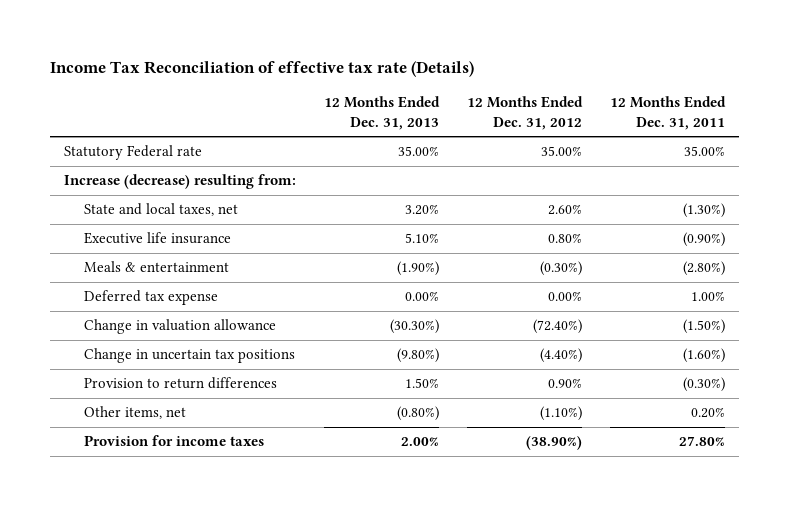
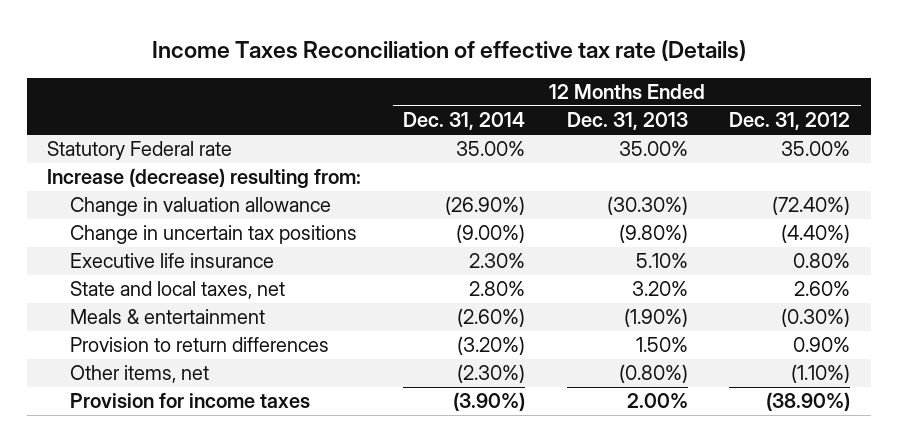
- Income Tax Reconciliation of effective tax rate (Details)
+ Income Taxes Reconciliation of effective tax rate (Details)
- | 12 Months Ended Dec. 31, 2013 | 12 Months Ended Dec. 31, 2012 | 12 Months Ended Dec. 31, 2011
+ | 12 Months Ended Dec. 31, 2014 | 12 Months Ended Dec. 31, 2013 | 12 Months Ended Dec. 31, 2012
- Deferred tax expense | 0.00% | 0.00% | 1.00%
moved down: Executive life insurance | 2.30% | 5.10% | 0.80%
moved down: State and local taxes, net | 2.80% | 3.20% | 2.60%
moved down: Meals & entertainment | (2.60%) | (1.90%) | (0.30%)

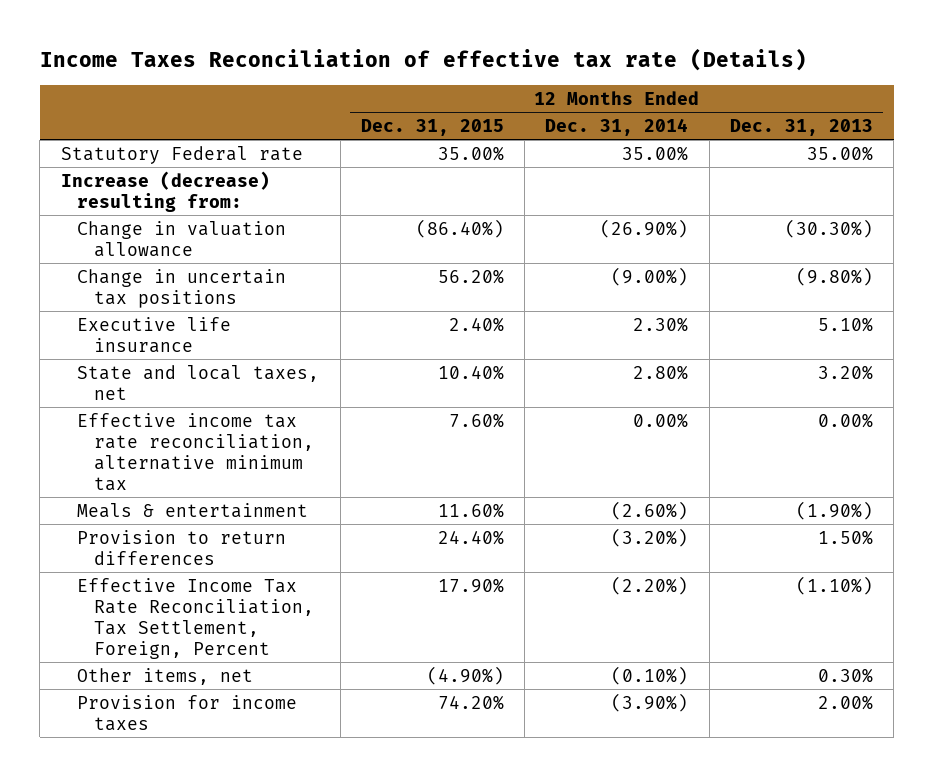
- | 12 Months Ended Dec. 31, 2014 | 12 Months Ended Dec. 31, 2013 | 12 Months Ended Dec. 31, 2012
+ | 12 Months Ended Dec. 31, 2015 | 12 Months Ended Dec. 31, 2014 | 12 Months Ended Dec. 31, 2013
+ Effective income tax rate reconciliation, alternative minimum tax | 7.60% | 0.00% | 0.00%
- Other items, net | (2.30%) | (0.80%) | (1.10%)
+ Effective Income Tax Rate Reconciliation, Tax Settlement, Foreign, Percent | 17.90% | (2.20%) | (1.10%)
+ Other items, net | (4.90%) | (0.10%) | 0.30%

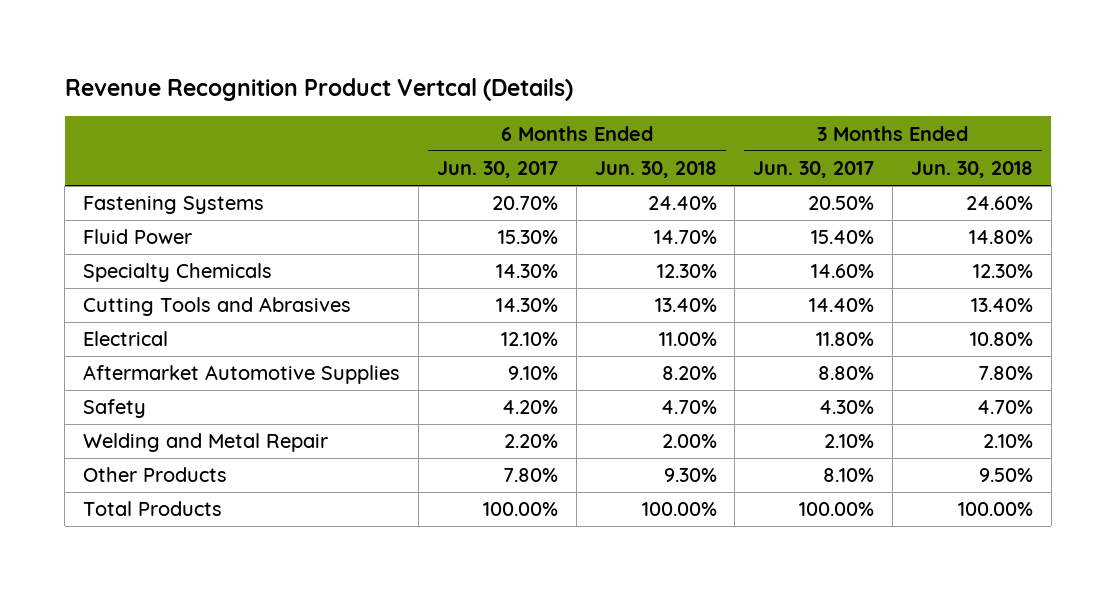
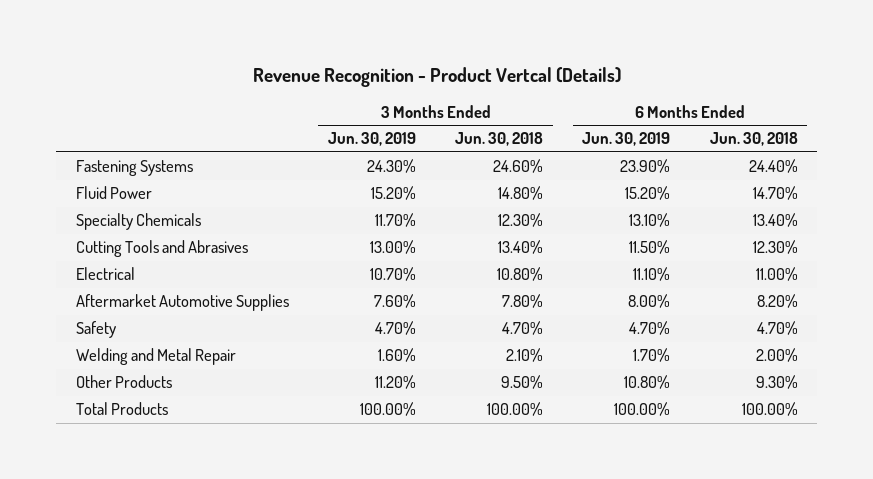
- Revenue Recognition Product Vertcal (Details)
+ Revenue Recognition - Product Vertcal (Details)
- | 6 Months Ended Jun. 30, 2017 | 6 Months Ended Jun. 30, 2018 | 3 Months Ended Jun. 30, 2017 | 3 Months Ended Jun. 30, 2018
+ | 3 Months Ended Jun. 30, 2019 | 3 Months Ended Jun. 30, 2018 | 6 Months Ended Jun. 30, 2019 | 6 Months Ended Jun. 30, 2018
- Specialty Chemicals | 14.30% | 12.30% | 14.60% | 12.30%
- Cutting Tools and Abrasives | 14.30% | 13.40% | 14.40% | 13.40%
+ Specialty Chemicals | 11.70% | 12.30% | 13.10% | 13.40%
+ Cutting Tools and Abrasives | 13.00% | 13.40% | 11.50% | 12.30%

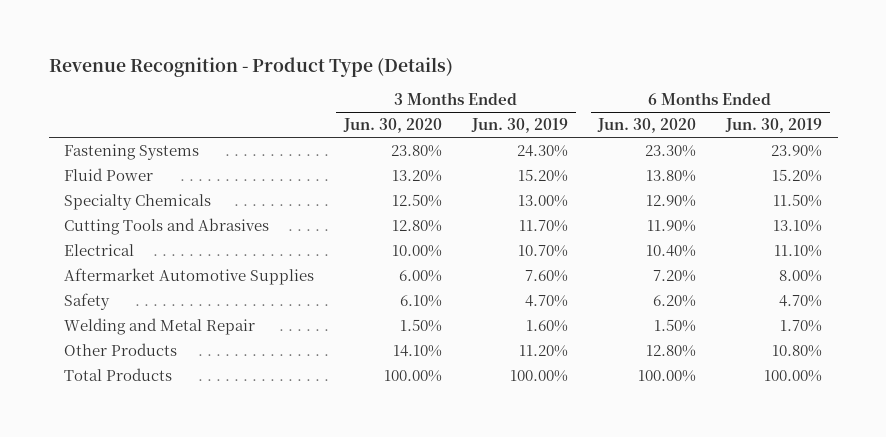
- Revenue Recognition - Product Vertcal (Details)
+ Revenue Recognition - Product Type (Details)
- | 3 Months Ended Jun. 30, 2019 | 3 Months Ended Jun. 30, 2018 | 6 Months Ended Jun. 30, 2019 | 6 Months Ended Jun. 30, 2018
+ | 3 Months Ended Jun. 30, 2020 | 3 Months Ended Jun. 30, 2019 | 6 Months Ended Jun. 30, 2020 | 6 Months Ended Jun. 30, 2019
- Specialty Chemicals | 11.70% | 12.30% | 13.10% | 13.40%
- Cutting Tools and Abrasives | 13.00% | 13.40% | 11.50% | 12.30%
+ Specialty Chemicals | 12.50% | 13.00% | 12.90% | 11.50%
+ Cutting Tools and Abrasives | 12.80% | 11.70% | 11.90% | 13.10%

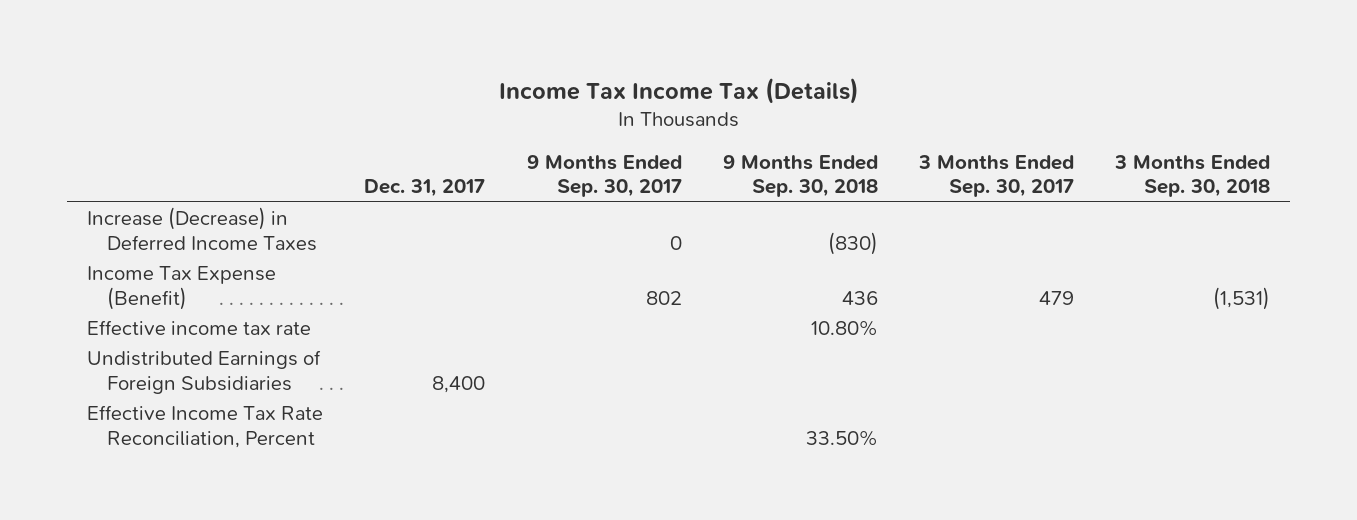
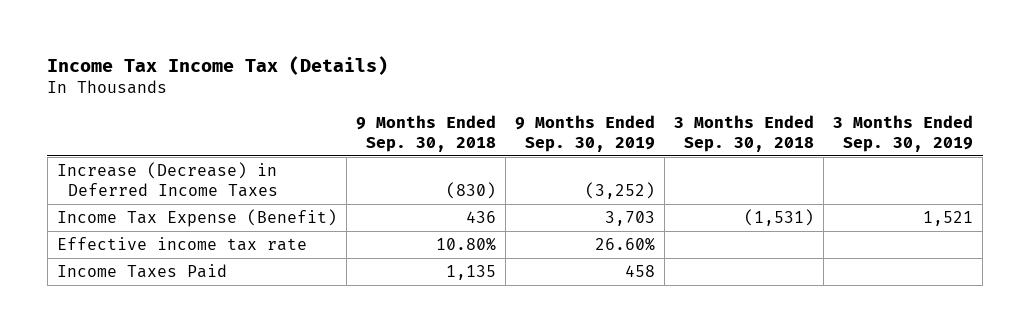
- | Dec. 31, 2017 | 9 Months Ended Sep. 30, 2017 | 9 Months Ended Sep. 30, 2018 | 3 Months Ended Sep. 30, 2017 | 3 Months Ended Sep. 30, 2018
+ | 9 Months Ended Sep. 30, 2018 | 9 Months Ended Sep. 30, 2019 | 3 Months Ended Sep. 30, 2018 | 3 Months Ended Sep. 30, 2019
- Undistributed Earnings of Foreign Subsidiaries | 8,400 | | | |
- Effective Income Tax Rate Reconciliation, Percent | | | 33.50% | |
+ Income Taxes Paid | 1,135 | 458 | |

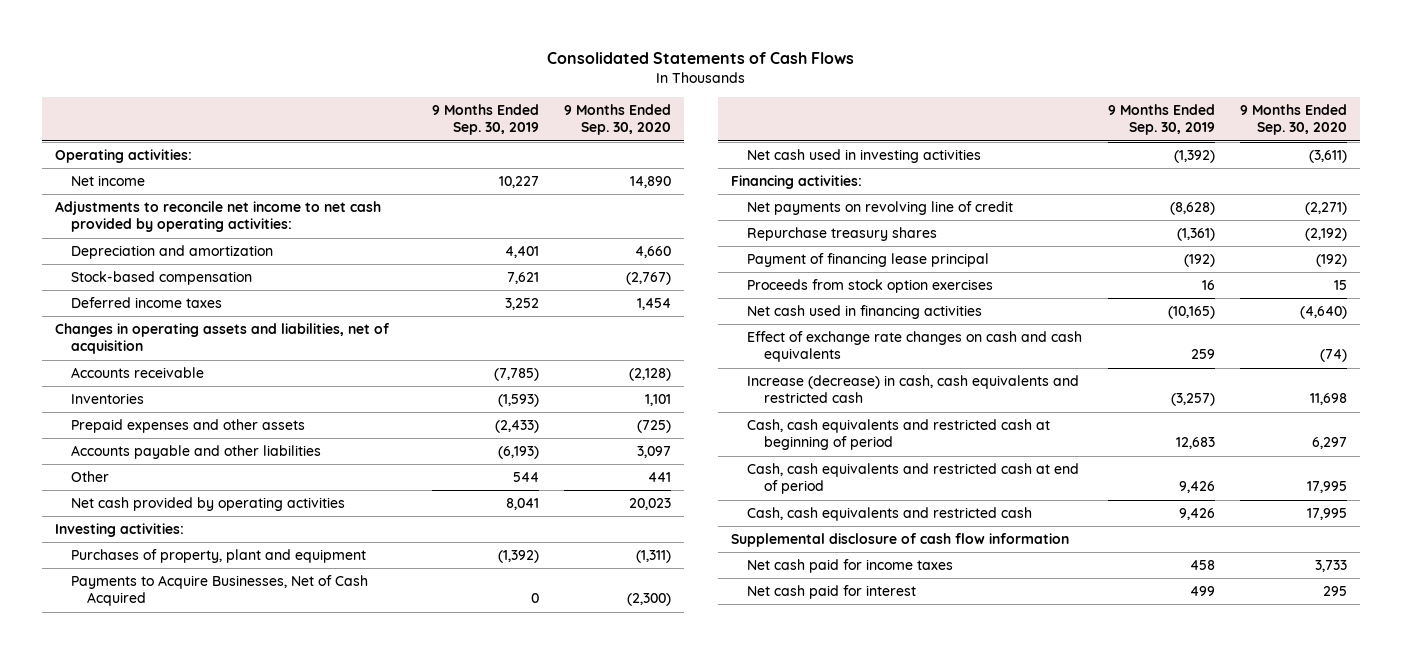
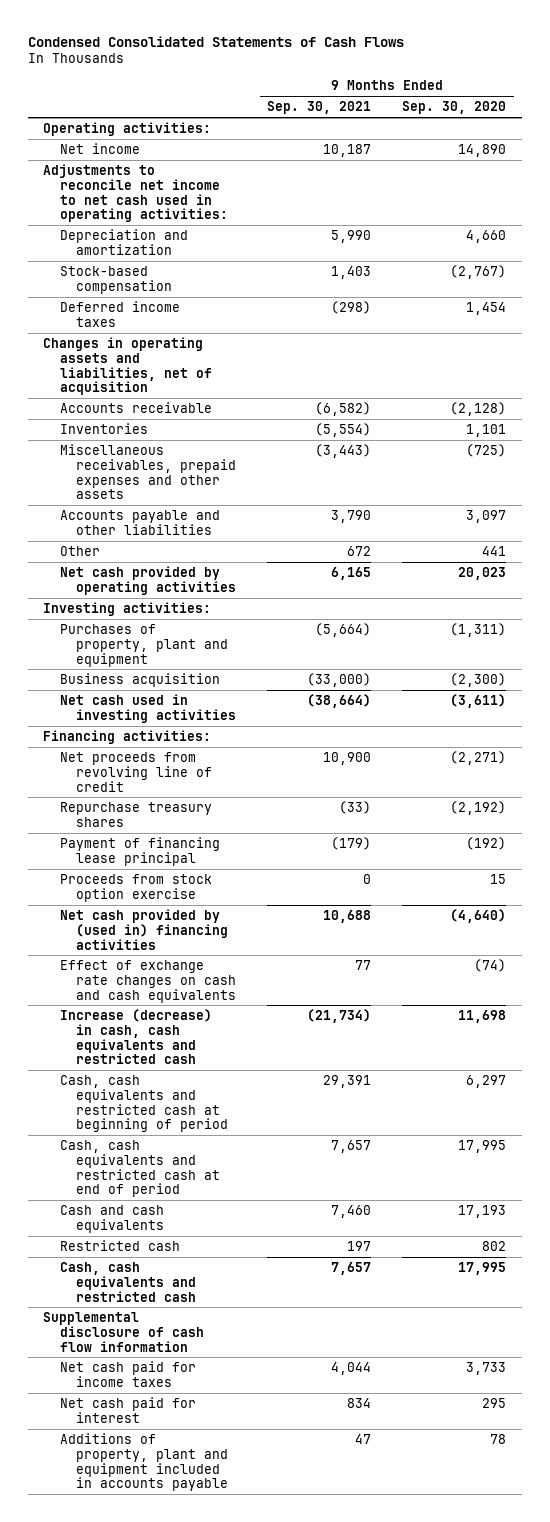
- Consolidated Statements of Cash Flows
+ Condensed Consolidated Statements of Cash Flows
- | 9 Months Ended Sep. 30, 2019 | 9 Months Ended Sep. 30, 2020
+ | 9 Months Ended Sep. 30, 2021 | 9 Months Ended Sep. 30, 2020
- Adjustments to reconcile net income to net cash provided by operating activities:
+ Adjustments to reconcile net income to net cash used in operating activities:
- Prepaid expenses and other assets | (2,433) | (725)
+ Miscellaneous receivables, prepaid expenses and other assets | (3,443) | (725)
- Payments to Acquire Businesses, Net of Cash Acquired | 0 | (2,300)
+ Business acquisition | (33,000) | (2,300)
- Net payments on revolving line of credit | (8,628) | (2,271)
+ Net proceeds from revolving line of credit | 10,900 | (2,271)
- Proceeds from stock option exercises | 16 | 15
- Net cash used in financing activities | (10,165) | (4,640)
+ Proceeds from stock option exercise | 0 | 15
+ Net cash provided by (used in) financing activities | 10,688 | (4,640)
+ Cash and cash equivalents | 7,460 | 17,193
+ Restricted cash | 197 | 802
+ Additions of property, plant and equipment included in accounts payable | 47 | 78

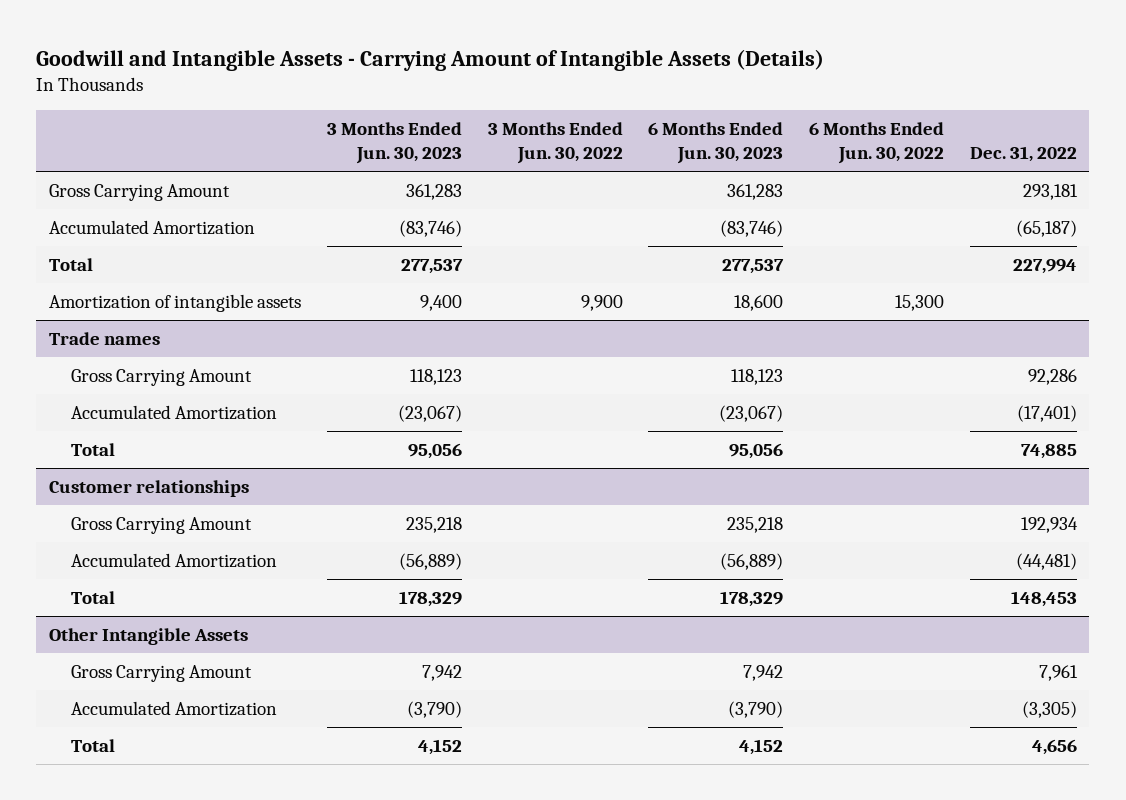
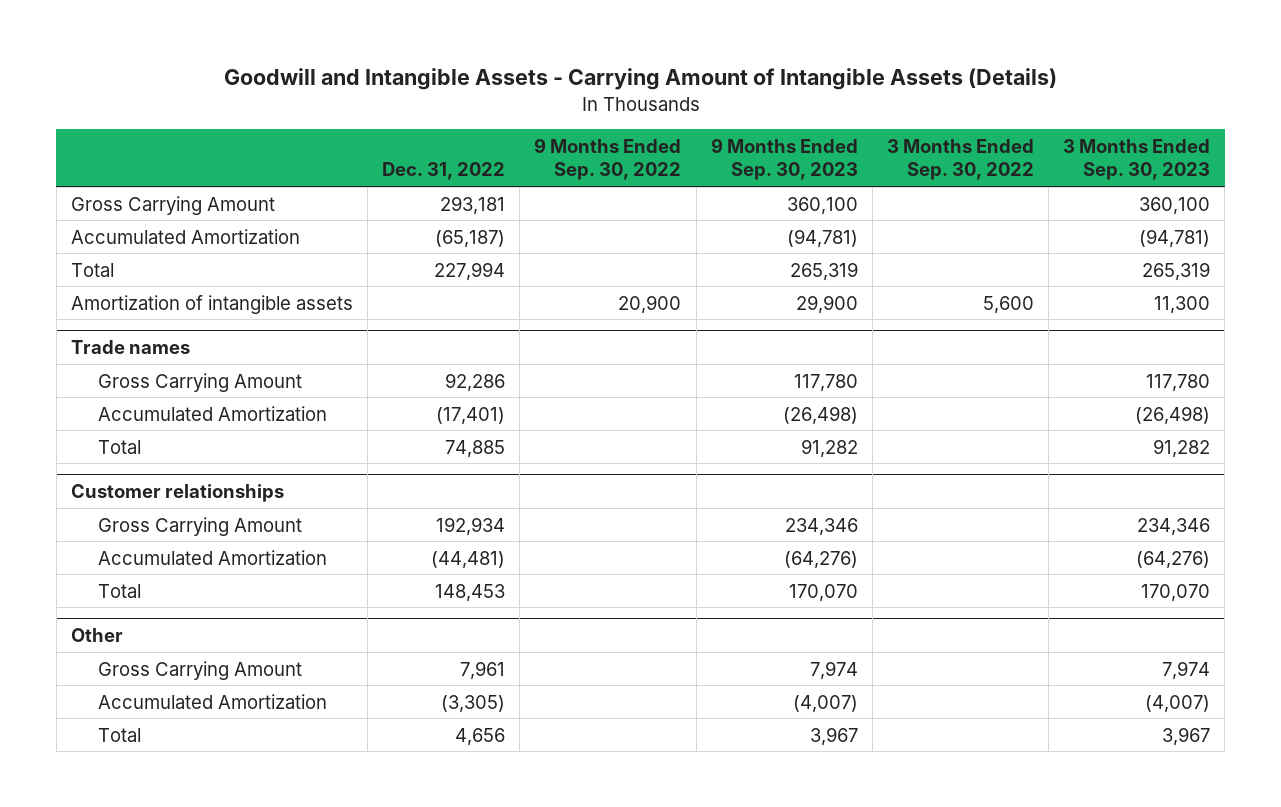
- | 3 Months Ended Jun. 30, 2023 | 3 Months Ended Jun. 30, 2022 | 6 Months Ended Jun. 30, 2023 | 6 Months Ended Jun. 30, 2022 | Dec. 31, 2022
+ | Dec. 31, 2022 | 9 Months Ended Sep. 30, 2022 | 9 Months Ended Sep. 30, 2023 | 3 Months Ended Sep. 30, 2022 | 3 Months Ended Sep. 30, 2023
- Other Intangible Assets
+ Other

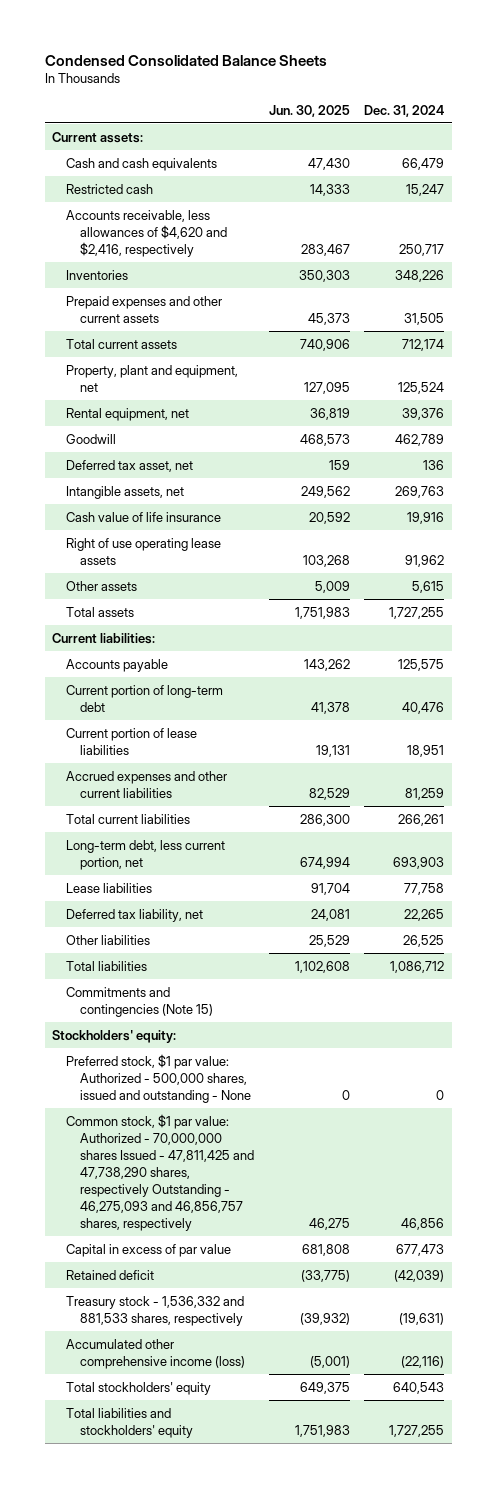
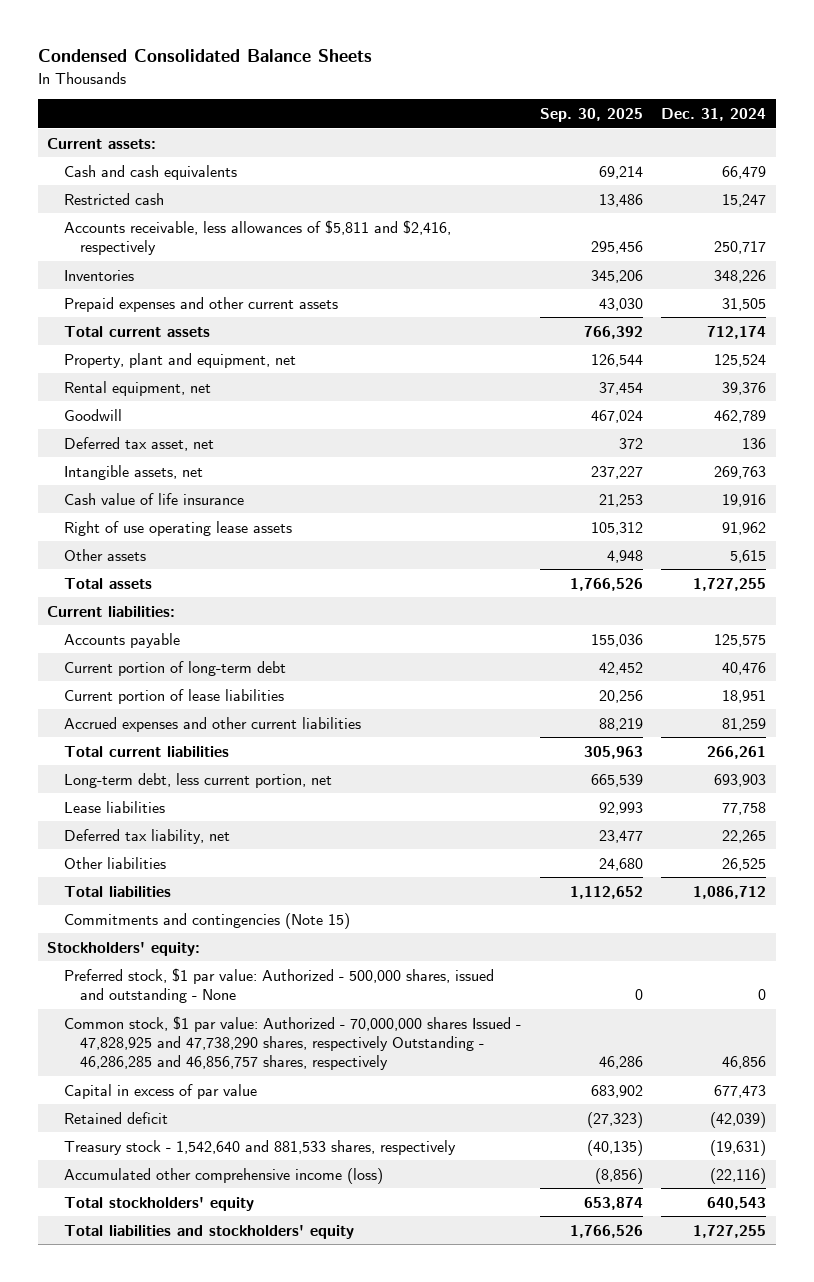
- | Jun. 30, 2025 | Dec. 31, 2024
+ | Sep. 30, 2025 | Dec. 31, 2024
- Accounts receivable, less allowances of $4,620 and $2,416, respectively | 283,467 | 250,717
+ Accounts receivable, less allowances of $5,811 and $2,416, respectively | 295,456 | 250,717
- Common stock, $1 par value: Authorized - 70,000,000 shares Issued - 47,811,425 and 47,738,290 shares, respectively Outstanding - 46,275,093 and 46,856,757 shares, respectively | 46,275 | 46,856
+ Common stock, $1 par value: Authorized - 70,000,000 shares Issued - 47,828,925 and 47,738,290 shares, respectively Outstanding - 46,286,285 and 46,856,757 shares, respectively | 46,286 | 46,856
- Treasury stock - 1,536,332 and 881,533 shares, respectively | (39,932) | (19,631)
+ Treasury stock - 1,542,640 and 881,533 shares, respectively | (40,135) | (19,631)

